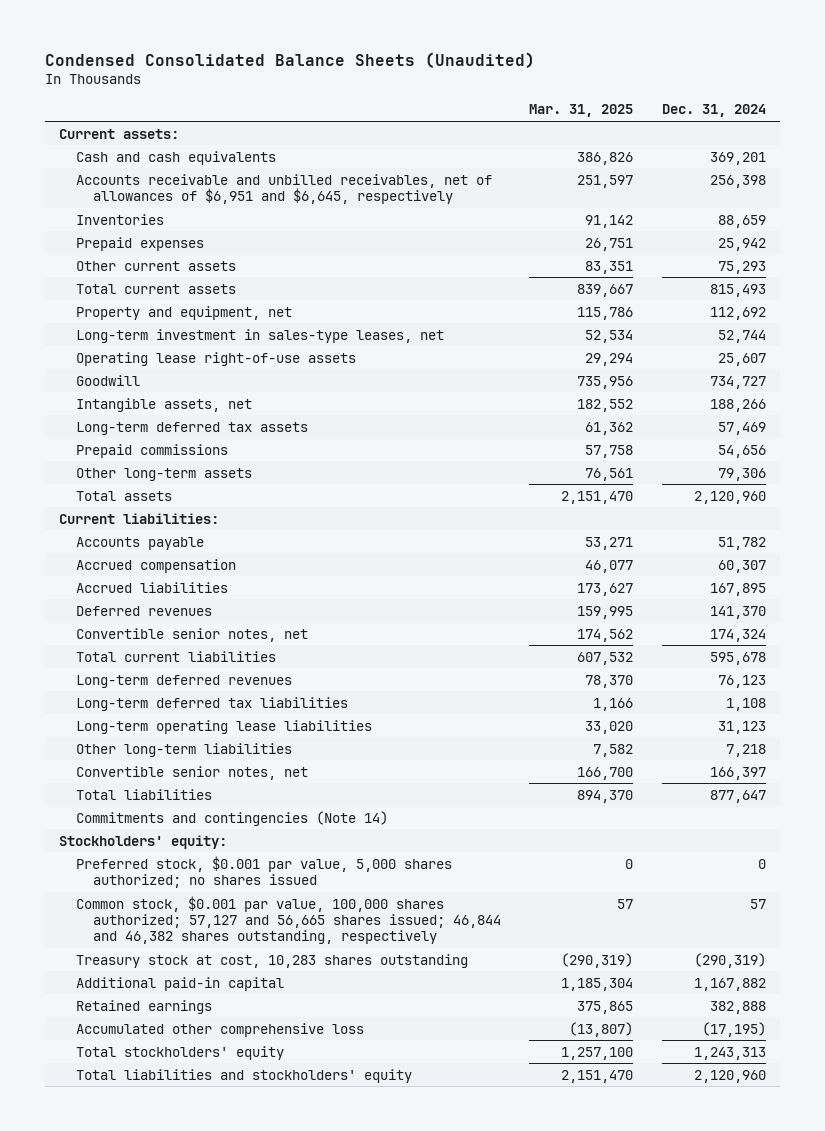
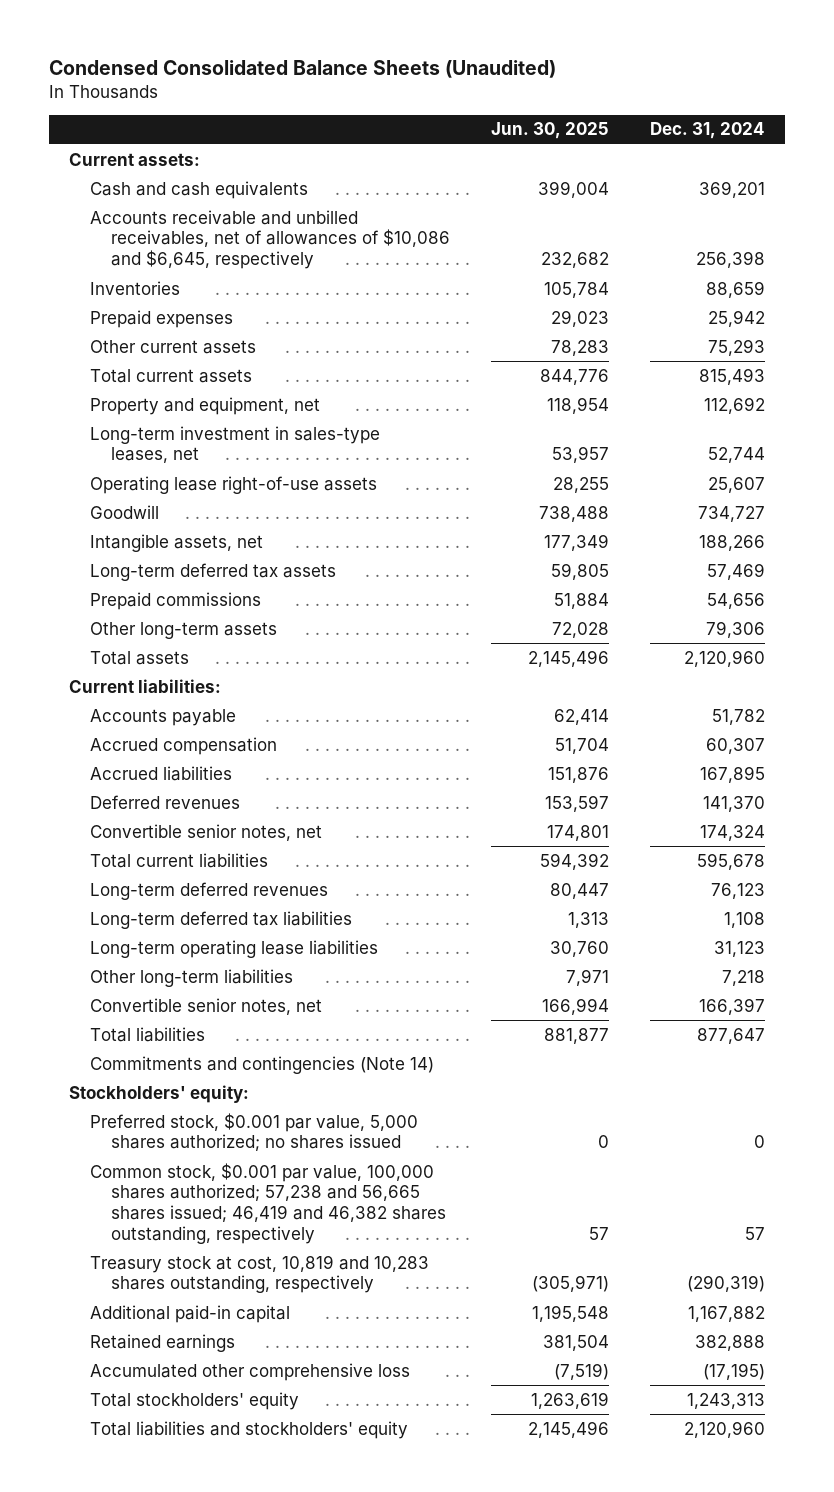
- | Mar. 31, 2025 | Dec. 31, 2024
+ | Jun. 30, 2025 | Dec. 31, 2024
- Accounts receivable and unbilled receivables, net of allowances of $6,951 and $6,645, respectively | 251,597 | 256,398
+ Accounts receivable and unbilled receivables, net of allowances of $10,086 and $6,645, respectively | 232,682 | 256,398
- Common stock, $0.001 par value, 100,000 shares authorized; 57,127 and 56,665 shares issued; 46,844 and 46,382 shares outstanding, respectively | 57 | 57
- Treasury stock at cost, 10,283 shares outstanding | (290,319) | (290,319)
+ Common stock, $0.001 par value, 100,000 shares authorized; 57,238 and 56,665 shares issued; 46,419 and 46,382 shares outstanding, respectively | 57 | 57
+ Treasury stock at cost, 10,819 and 10,283 shares outstanding, respectively | (305,971) | (290,319)

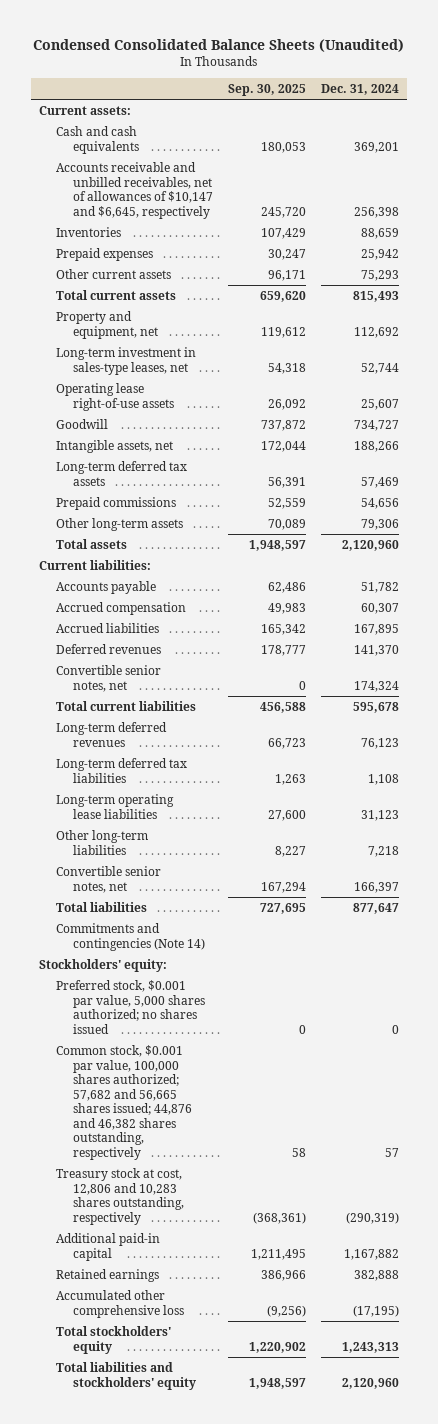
- | Jun. 30, 2025 | Dec. 31, 2024
+ | Sep. 30, 2025 | Dec. 31, 2024
- Accounts receivable and unbilled receivables, net of allowances of $10,086 and $6,645, respectively | 232,682 | 256,398
+ Accounts receivable and unbilled receivables, net of allowances of $10,147 and $6,645, respectively | 245,720 | 256,398
- Common stock, $0.001 par value, 100,000 shares authorized; 57,238 and 56,665 shares issued; 46,419 and 46,382 shares outstanding, respectively | 57 | 57
- Treasury stock at cost, 10,819 and 10,283 shares outstanding, respectively | (305,971) | (290,319)
+ Common stock, $0.001 par value, 100,000 shares authorized; 57,682 and 56,665 shares issued; 44,876 and 46,382 shares outstanding, respectively | 58 | 57
+ Treasury stock at cost, 12,806 and 10,283 shares outstanding, respectively | (368,361) | (290,319)

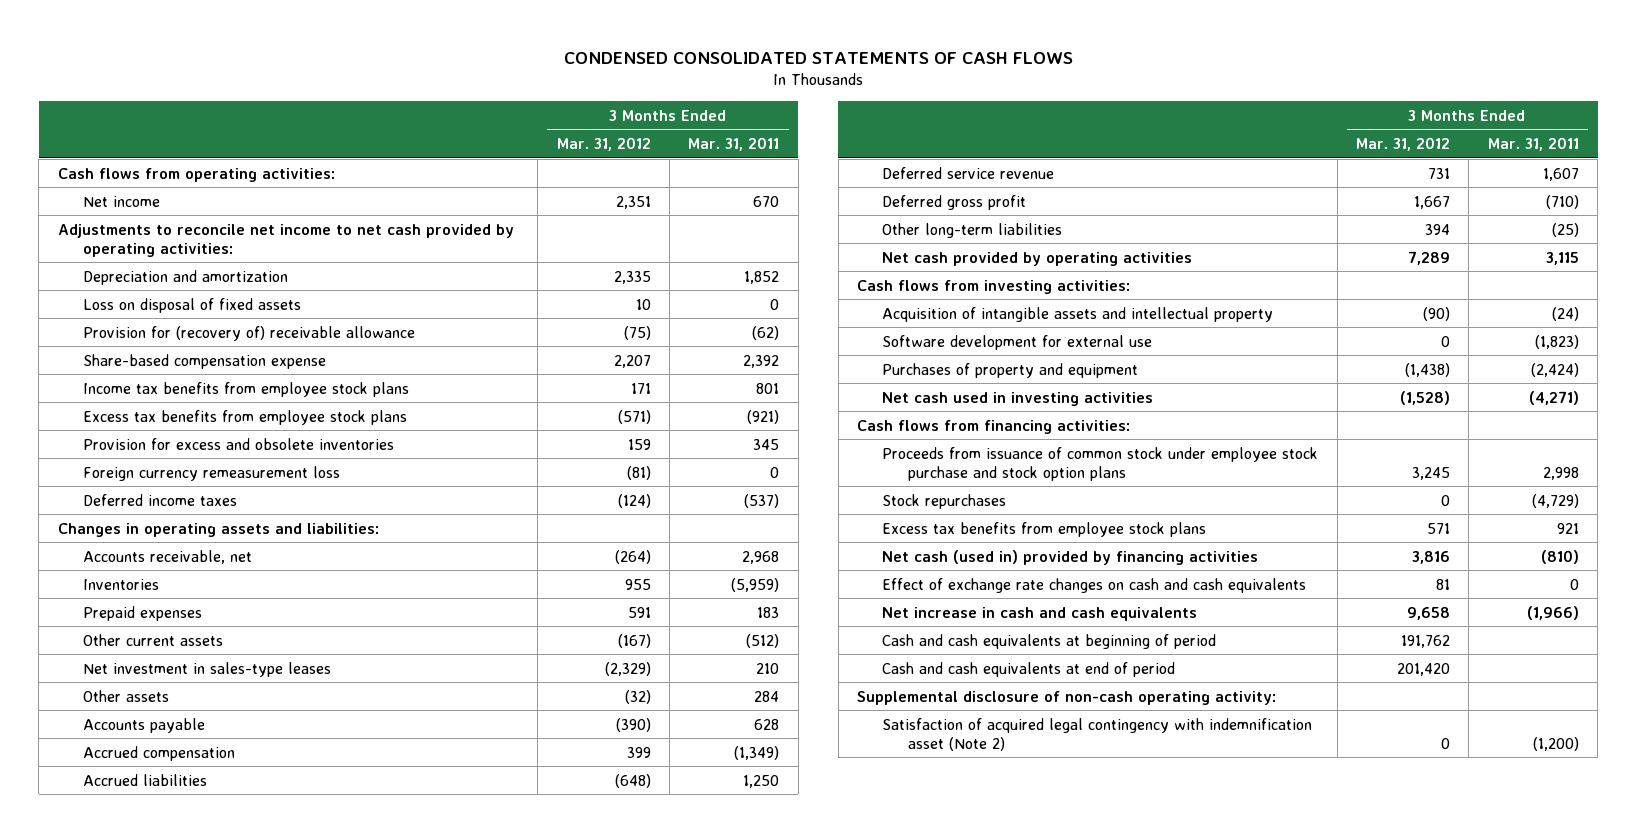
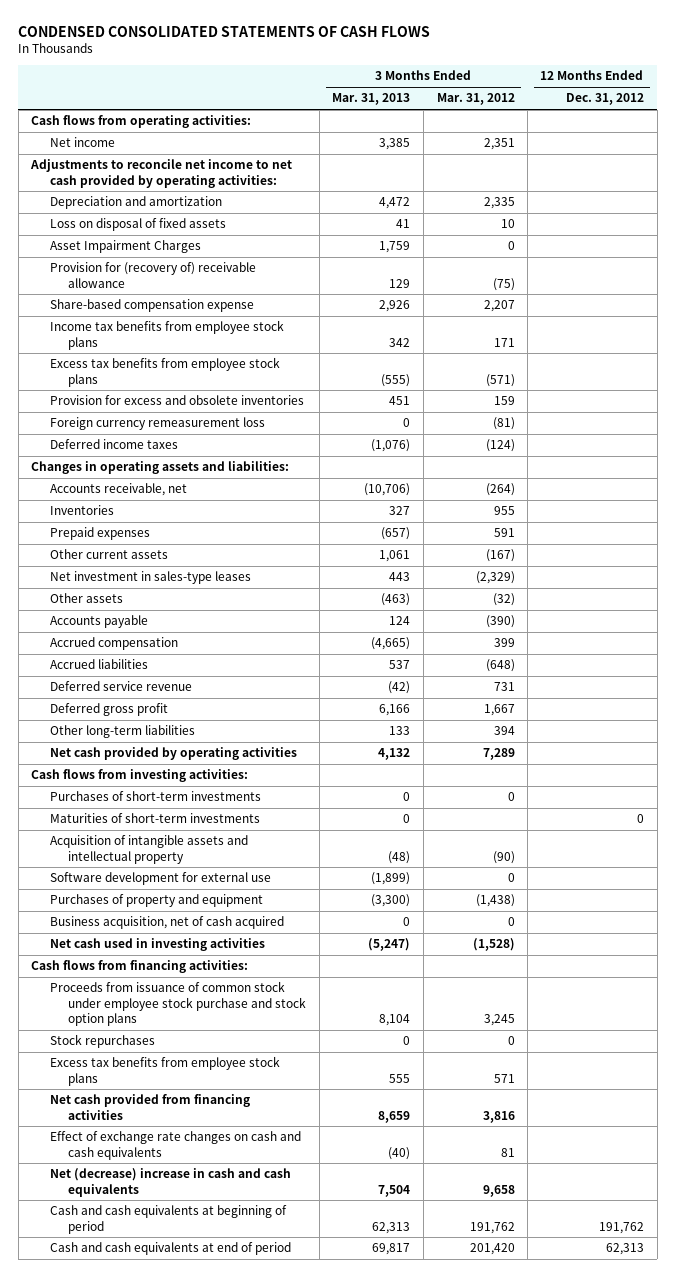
- | 3 Months Ended Mar. 31, 2012 | 3 Months Ended Mar. 31, 2011
+ | 3 Months Ended Mar. 31, 2013 | 3 Months Ended Mar. 31, 2012 | 12 Months Ended Dec. 31, 2012
+ Asset Impairment Charges | 1,759 | 0 |
+ Purchases of short-term investments | 0 | 0 |
+ Maturities of short-term investments | 0 | | 0
+ Business acquisition, net of cash acquired | 0 | 0 |
- Net cash (used in) provided by financing activities | 3,816 | (810)
+ Net cash provided from financing activities | 8,659 | 3,816 |
- Net increase in cash and cash equivalents | 9,658 | (1,966)
+ Net (decrease) increase in cash and cash equivalents | 7,504 | 9,658 |
- Supplemental disclosure of non-cash operating activity:
- Satisfaction of acquired legal contingency with indemnification asset (Note 2) | 0 | (1,200)

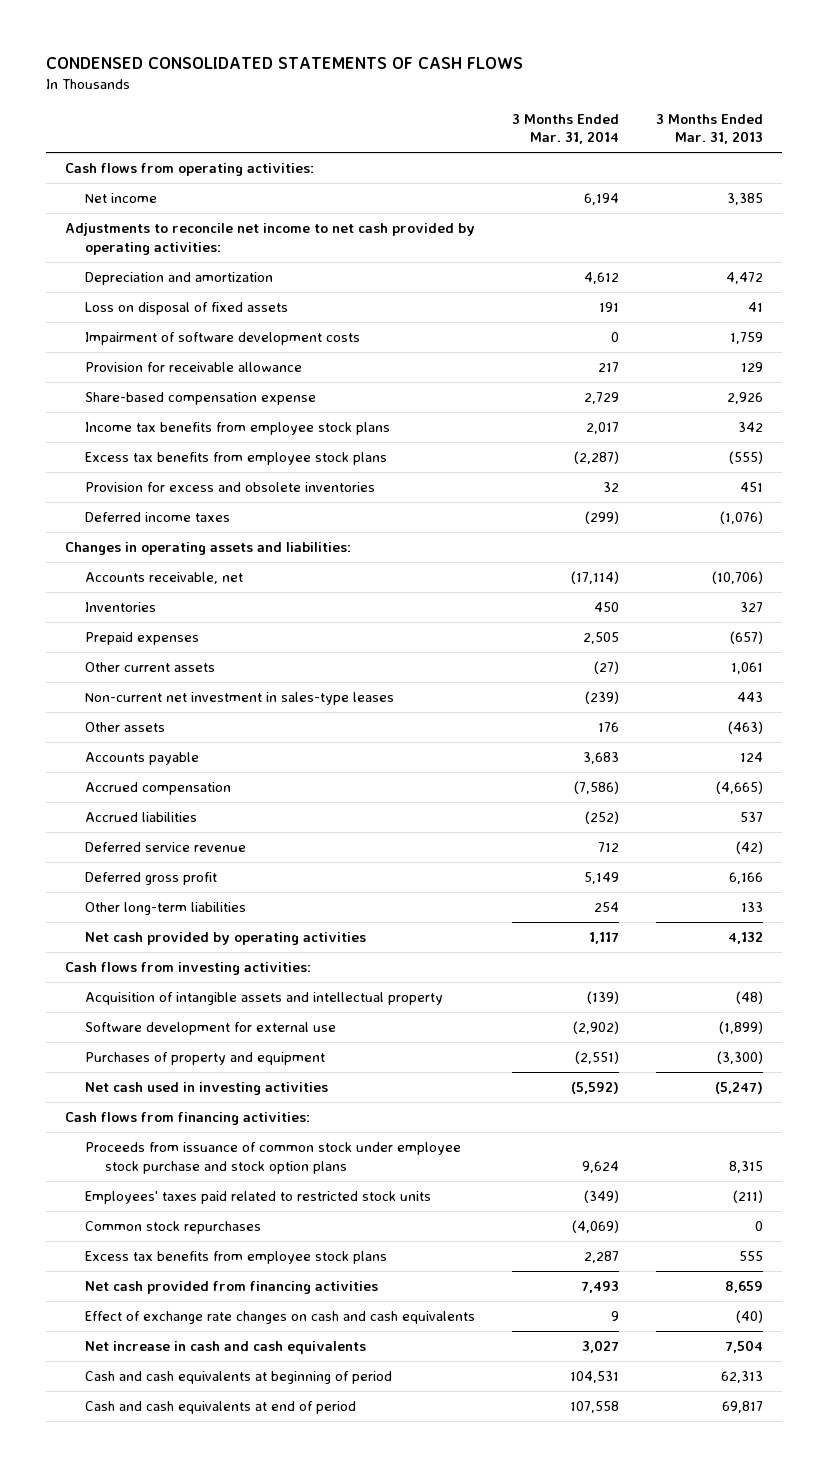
- | 3 Months Ended Mar. 31, 2013 | 3 Months Ended Mar. 31, 2012 | 12 Months Ended Dec. 31, 2012
+ | 3 Months Ended Mar. 31, 2014 | 3 Months Ended Mar. 31, 2013
- Asset Impairment Charges | 1,759 | 0 |
- Provision for (recovery of) receivable allowance | 129 | (75) |
+ Impairment of software development costs | 0 | 1,759
+ Provision for receivable allowance | 217 | 129
- Foreign currency remeasurement loss | 0 | (81) |
- Net investment in sales-type leases | 443 | (2,329) |
+ Non-current net investment in sales-type leases | (239) | 443
- Purchases of short-term investments | 0 | 0 |
- Maturities of short-term investments | 0 | | 0
- Business acquisition, net of cash acquired | 0 | 0 |
- Proceeds from issuance of common stock under employee stock purchase and stock option plans | 8,104 | 3,245 |
- Stock repurchases | 0 | 0 |
+ Proceeds from issuance of common stock under employee stock purchase and stock option plans | 9,624 | 8,315
+ Employees' taxes paid related to restricted stock units | (349) | (211)
+ Common stock repurchases | (4,069) | 0
- Net (decrease) increase in cash and cash equivalents | 7,504 | 9,658 |
+ Net increase in cash and cash equivalents | 3,027 | 7,504

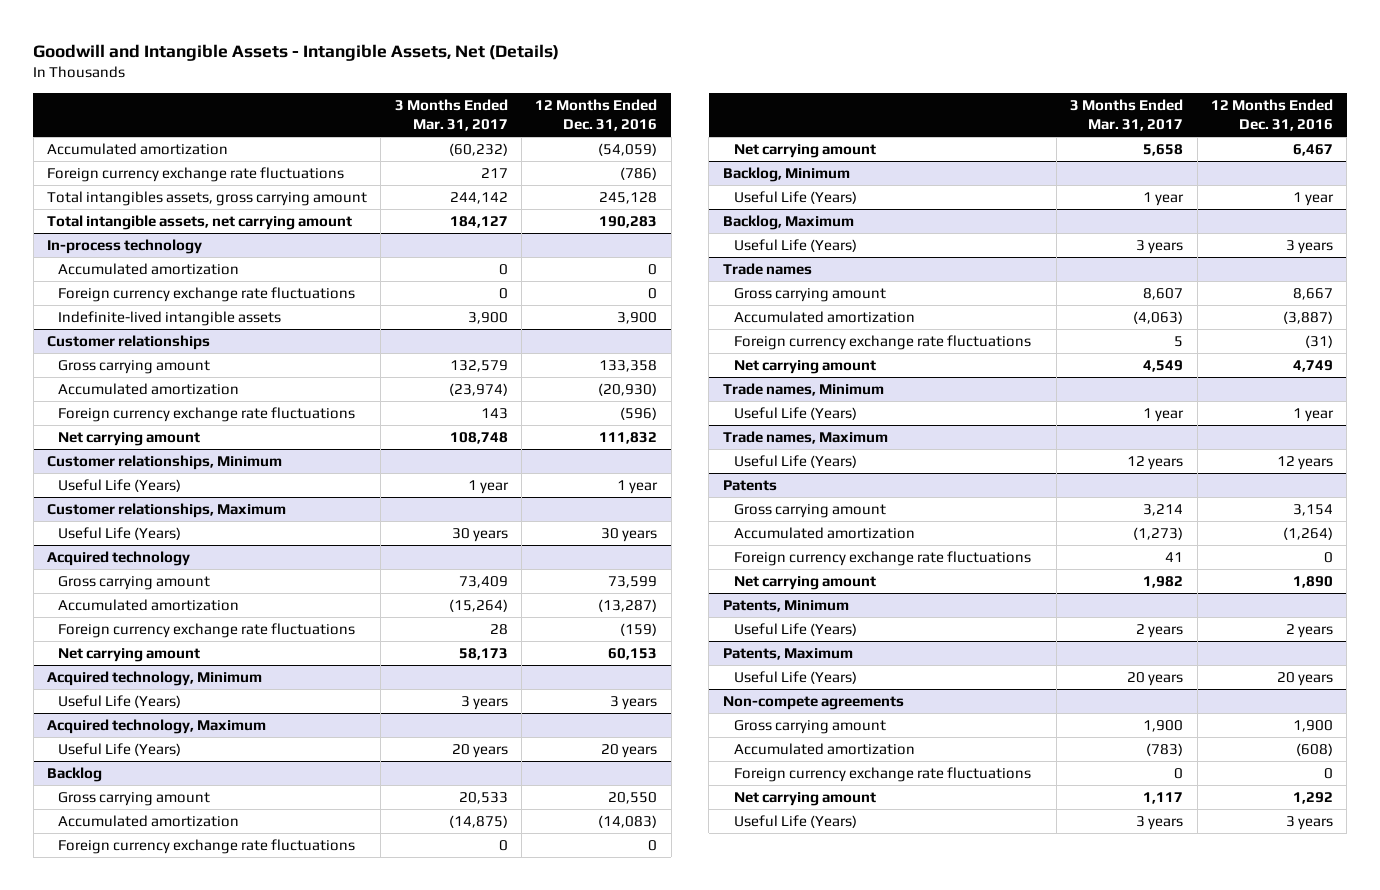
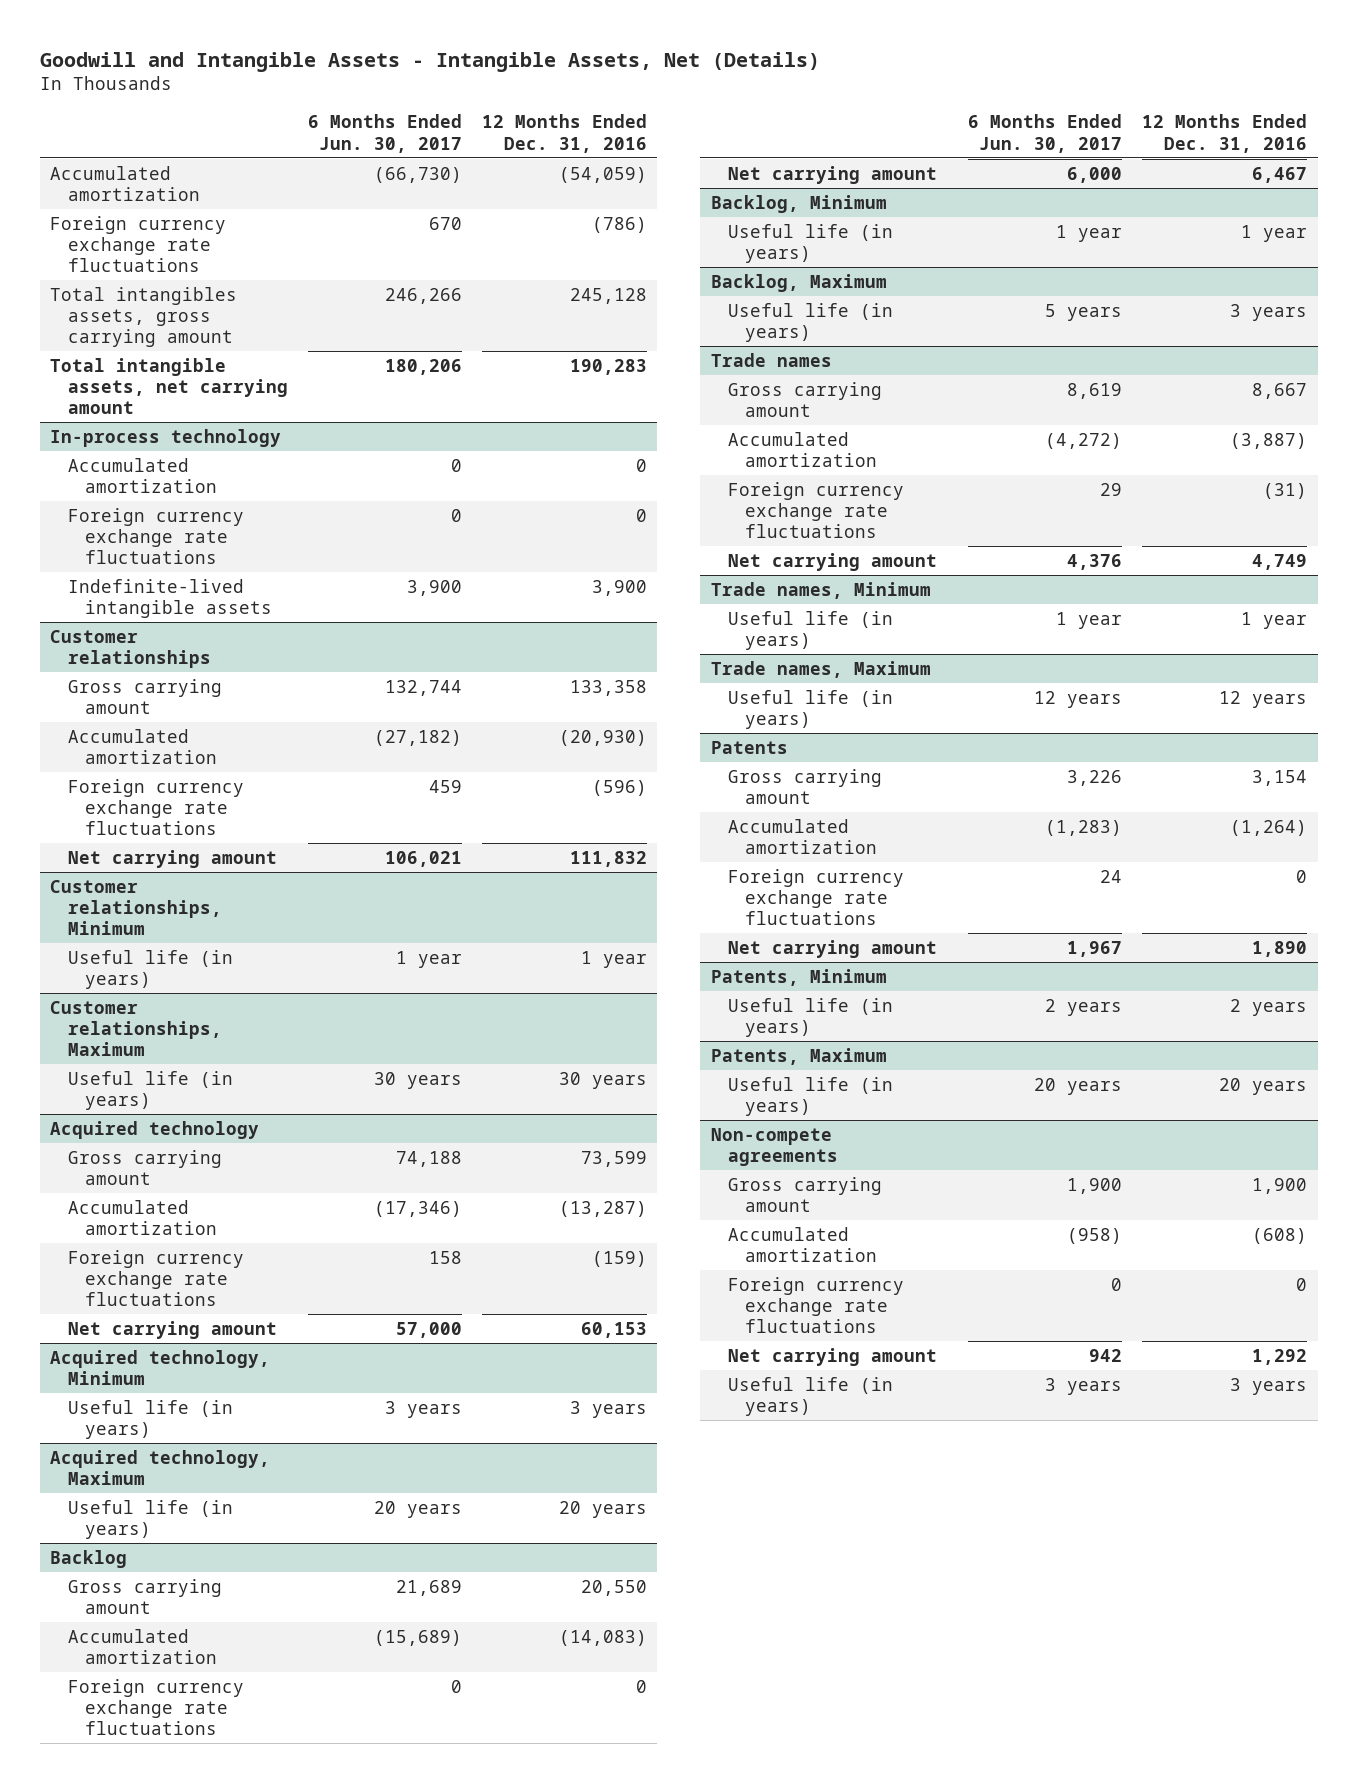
- | 3 Months Ended Mar. 31, 2017 | 12 Months Ended Dec. 31, 2016
+ | 6 Months Ended Jun. 30, 2017 | 12 Months Ended Dec. 31, 2016
@ Customer relationships, Minimum
- Useful Life (Years) | 1 year | 1 year
+ Useful life (in years) | 1 year | 1 year
@ Customer relationships, Maximum
- Useful Life (Years) | 30 years | 30 years
+ Useful life (in years) | 30 years | 30 years
@ Acquired technology, Minimum
- Useful Life (Years) | 3 years | 3 years
+ Useful life (in years) | 3 years | 3 years
@ Acquired technology, Maximum
- Useful Life (Years) | 20 years | 20 years
+ Useful life (in years) | 20 years | 20 years
@ Backlog, Minimum
- Useful Life (Years) | 1 year | 1 year
+ Useful life (in years) | 1 year | 1 year
@ Backlog, Maximum
- Useful Life (Years) | 3 years | 3 years
+ Useful life (in years) | 5 years | 3 years
@ Trade names, Minimum
- Useful Life (Years) | 1 year | 1 year
+ Useful life (in years) | 1 year | 1 year
@ Trade names, Maximum
- Useful Life (Years) | 12 years | 12 years
+ Useful life (in years) | 12 years | 12 years
@ Patents, Minimum
- Useful Life (Years) | 2 years | 2 years
+ Useful life (in years) | 2 years | 2 years
@ Patents, Maximum
- Useful Life (Years) | 20 years | 20 years
+ Useful life (in years) | 20 years | 20 years
@ Non-compete agreements
- Useful Life (Years) | 3 years | 3 years
+ Useful life (in years) | 3 years | 3 years

